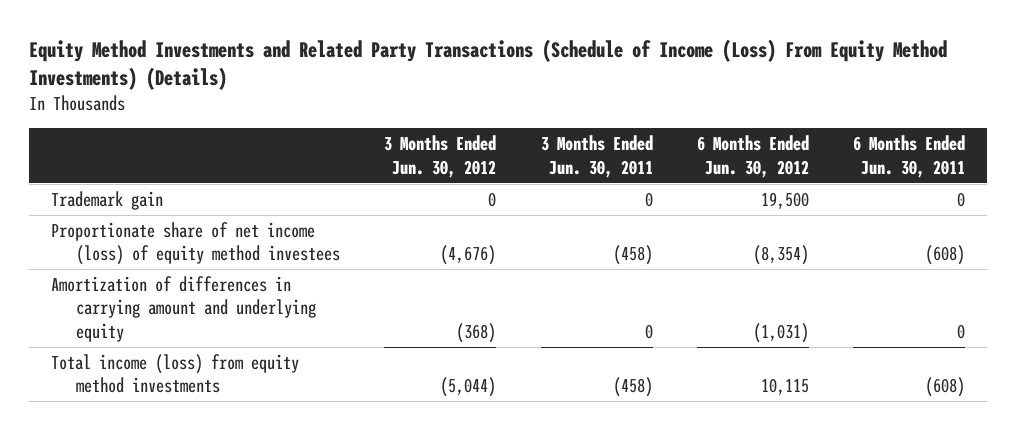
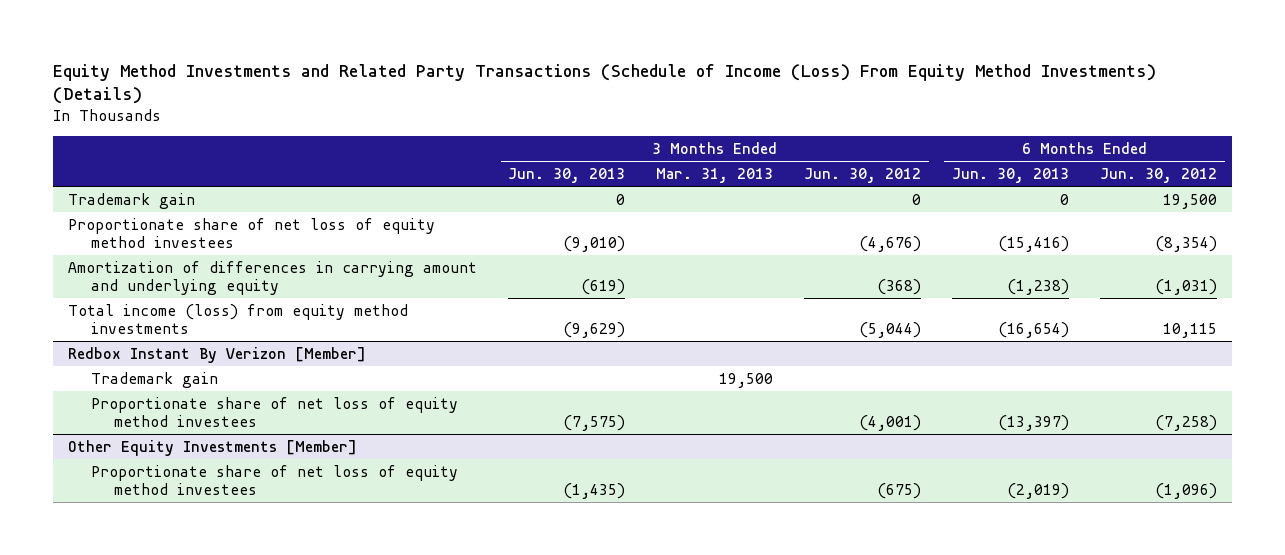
- | 3 Months Ended Jun. 30, 2012 | 3 Months Ended Jun. 30, 2011 | 6 Months Ended Jun. 30, 2012 | 6 Months Ended Jun. 30, 2011
+ | 3 Months Ended Jun. 30, 2013 | 3 Months Ended Mar. 31, 2013 | 3 Months Ended Jun. 30, 2012 | 6 Months Ended Jun. 30, 2013 | 6 Months Ended Jun. 30, 2012
- Proportionate share of net income (loss) of equity method investees | (4,676) | (458) | (8,354) | (608)
+ Proportionate share of net loss of equity method investees | (9,010) | | (4,676) | (15,416) | (8,354)
+ Redbox Instant By Verizon [Member]
+ Trademark gain | | 19,500 | | |
+ Proportionate share of net loss of equity method investees | (7,575) | | (4,001) | (13,397) | (7,258)
+ Other Equity Investments [Member]
+ Proportionate share of net loss of equity method investees | (1,435) | | (675) | (2,019) | (1,096)

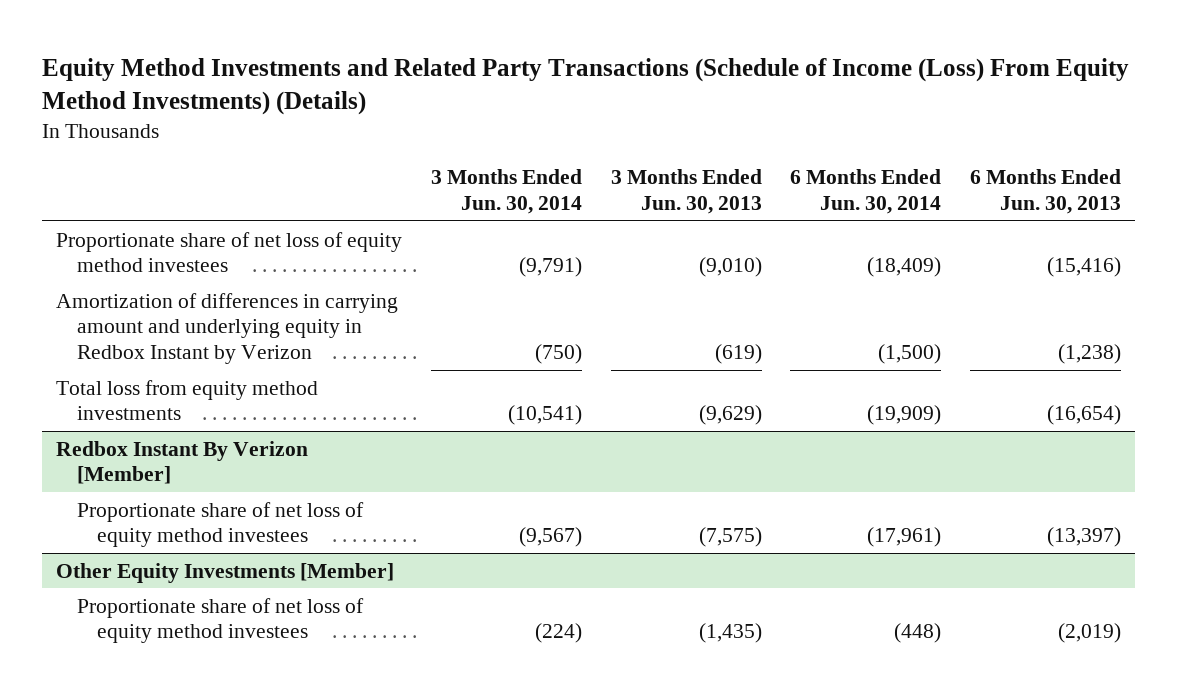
- | 3 Months Ended Jun. 30, 2013 | 3 Months Ended Mar. 31, 2013 | 3 Months Ended Jun. 30, 2012 | 6 Months Ended Jun. 30, 2013 | 6 Months Ended Jun. 30, 2012
+ | 3 Months Ended Jun. 30, 2014 | 3 Months Ended Jun. 30, 2013 | 6 Months Ended Jun. 30, 2014 | 6 Months Ended Jun. 30, 2013
- Trademark gain | 0 | | 0 | 0 | 19,500
- Amortization of differences in carrying amount and underlying equity | (619) | | (368) | (1,238) | (1,031)
- Total income (loss) from equity method investments | (9,629) | | (5,044) | (16,654) | 10,115
+ Amortization of differences in carrying amount and underlying equity in Redbox Instant by Verizon | (750) | (619) | (1,500) | (1,238)
+ Total loss from equity method investments | (10,541) | (9,629) | (19,909) | (16,654)
@ Redbox Instant By Verizon [Member]
- Trademark gain | | 19,500 | | |

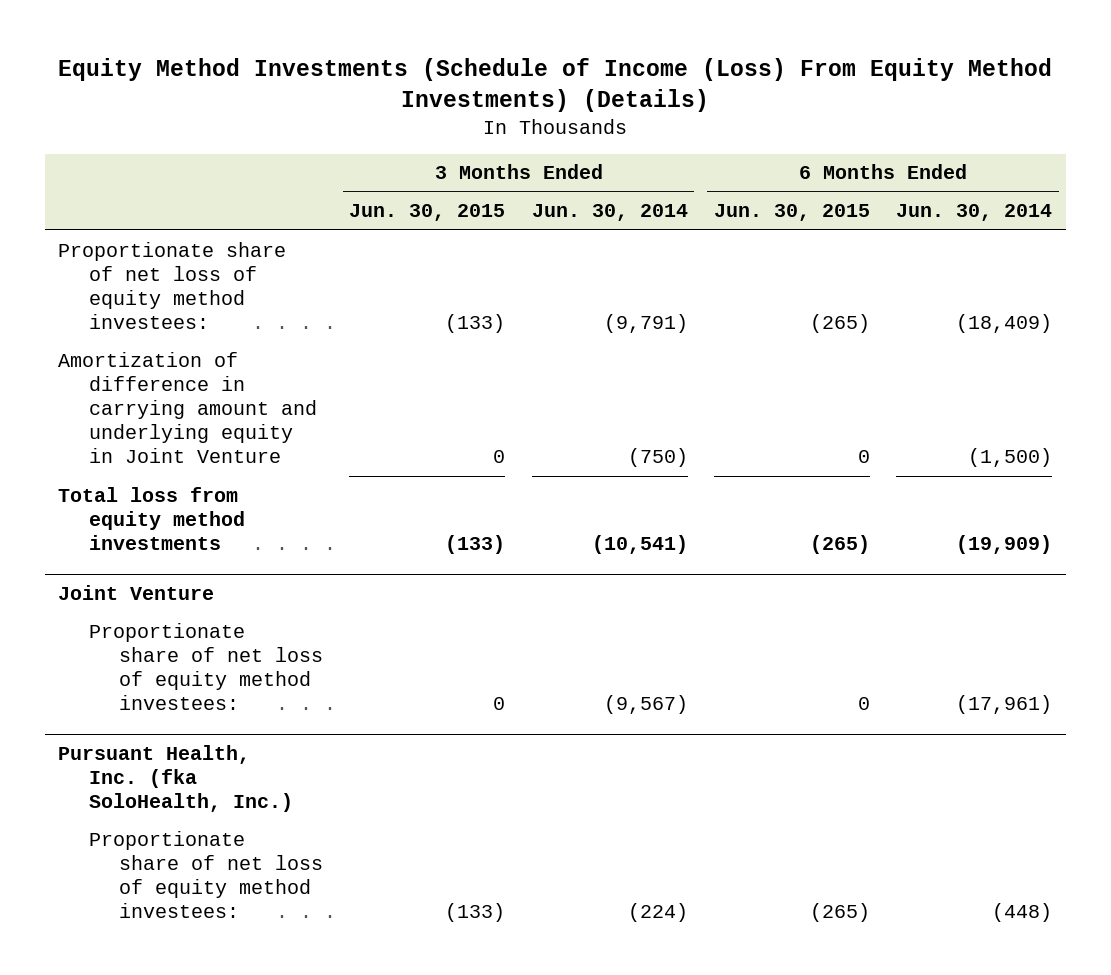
- Equity Method Investments and Related Party Transactions (Schedule of Income (Loss) From Equity Method Investments) (Details)
+ Equity Method Investments (Schedule of Income (Loss) From Equity Method Investments) (Details)
- | 3 Months Ended Jun. 30, 2014 | 3 Months Ended Jun. 30, 2013 | 6 Months Ended Jun. 30, 2014 | 6 Months Ended Jun. 30, 2013
+ | 3 Months Ended Jun. 30, 2015 | 3 Months Ended Jun. 30, 2014 | 6 Months Ended Jun. 30, 2015 | 6 Months Ended Jun. 30, 2014
- Proportionate share of net loss of equity method investees | (9,791) | (9,010) | (18,409) | (15,416)
- Amortization of differences in carrying amount and underlying equity in Redbox Instant by Verizon | (750) | (619) | (1,500) | (1,238)
+ Proportionate share of net loss of equity method investees: | (133) | (9,791) | (265) | (18,409)
+ Amortization of difference in carrying amount and underlying equity in Joint Venture | 0 | (750) | 0 | (1,500)
- Redbox Instant By Verizon [Member]
- Proportionate share of net loss of equity method investees | (9,567) | (7,575) | (17,961) | (13,397)
- Other Equity Investments [Member]
- Proportionate share of net loss of equity method investees | (224) | (1,435) | (448) | (2,019)
+ Joint Venture
+ Proportionate share of net loss of equity method investees: | 0 | (9,567) | 0 | (17,961)
+ Pursuant Health, Inc. (fka SoloHealth, Inc.)
+ Proportionate share of net loss of equity method investees: | (133) | (224) | (265) | (448)

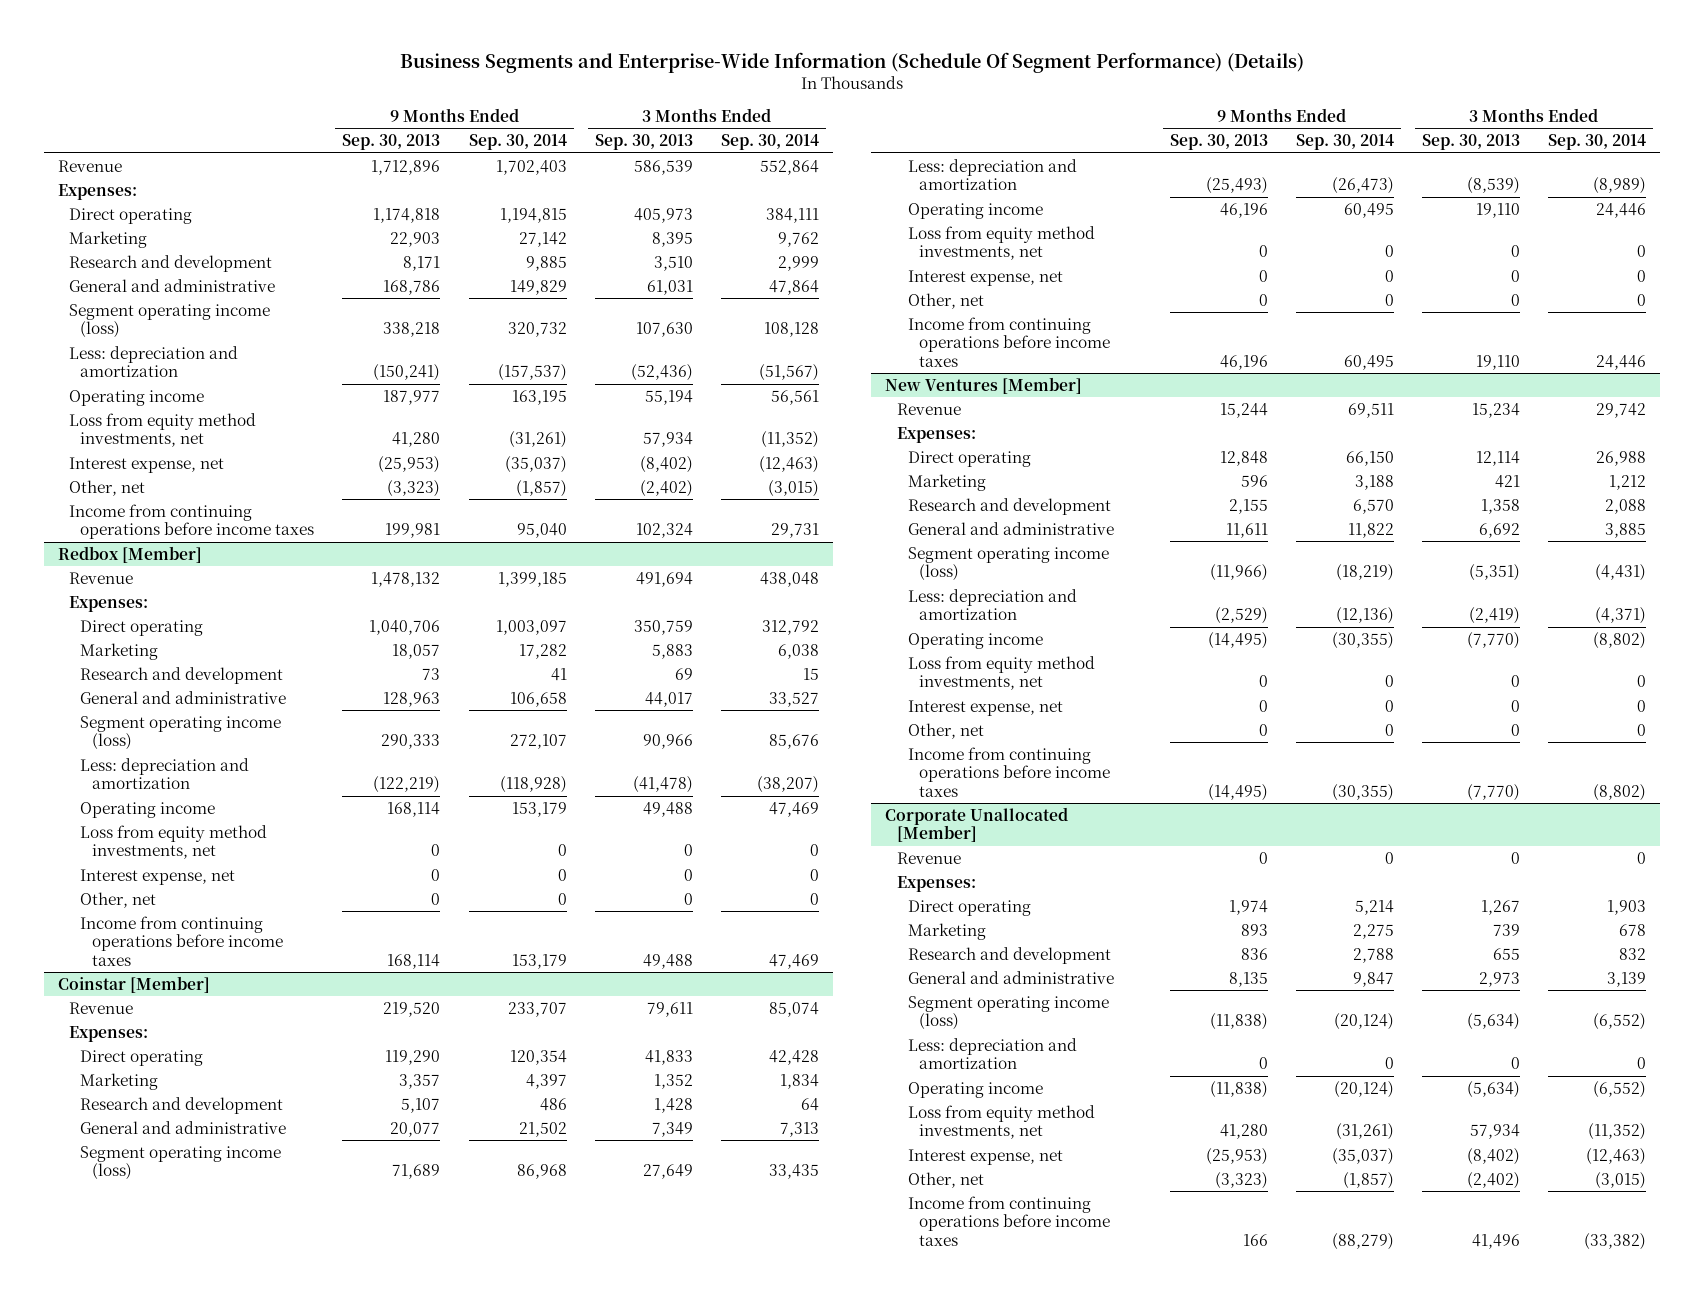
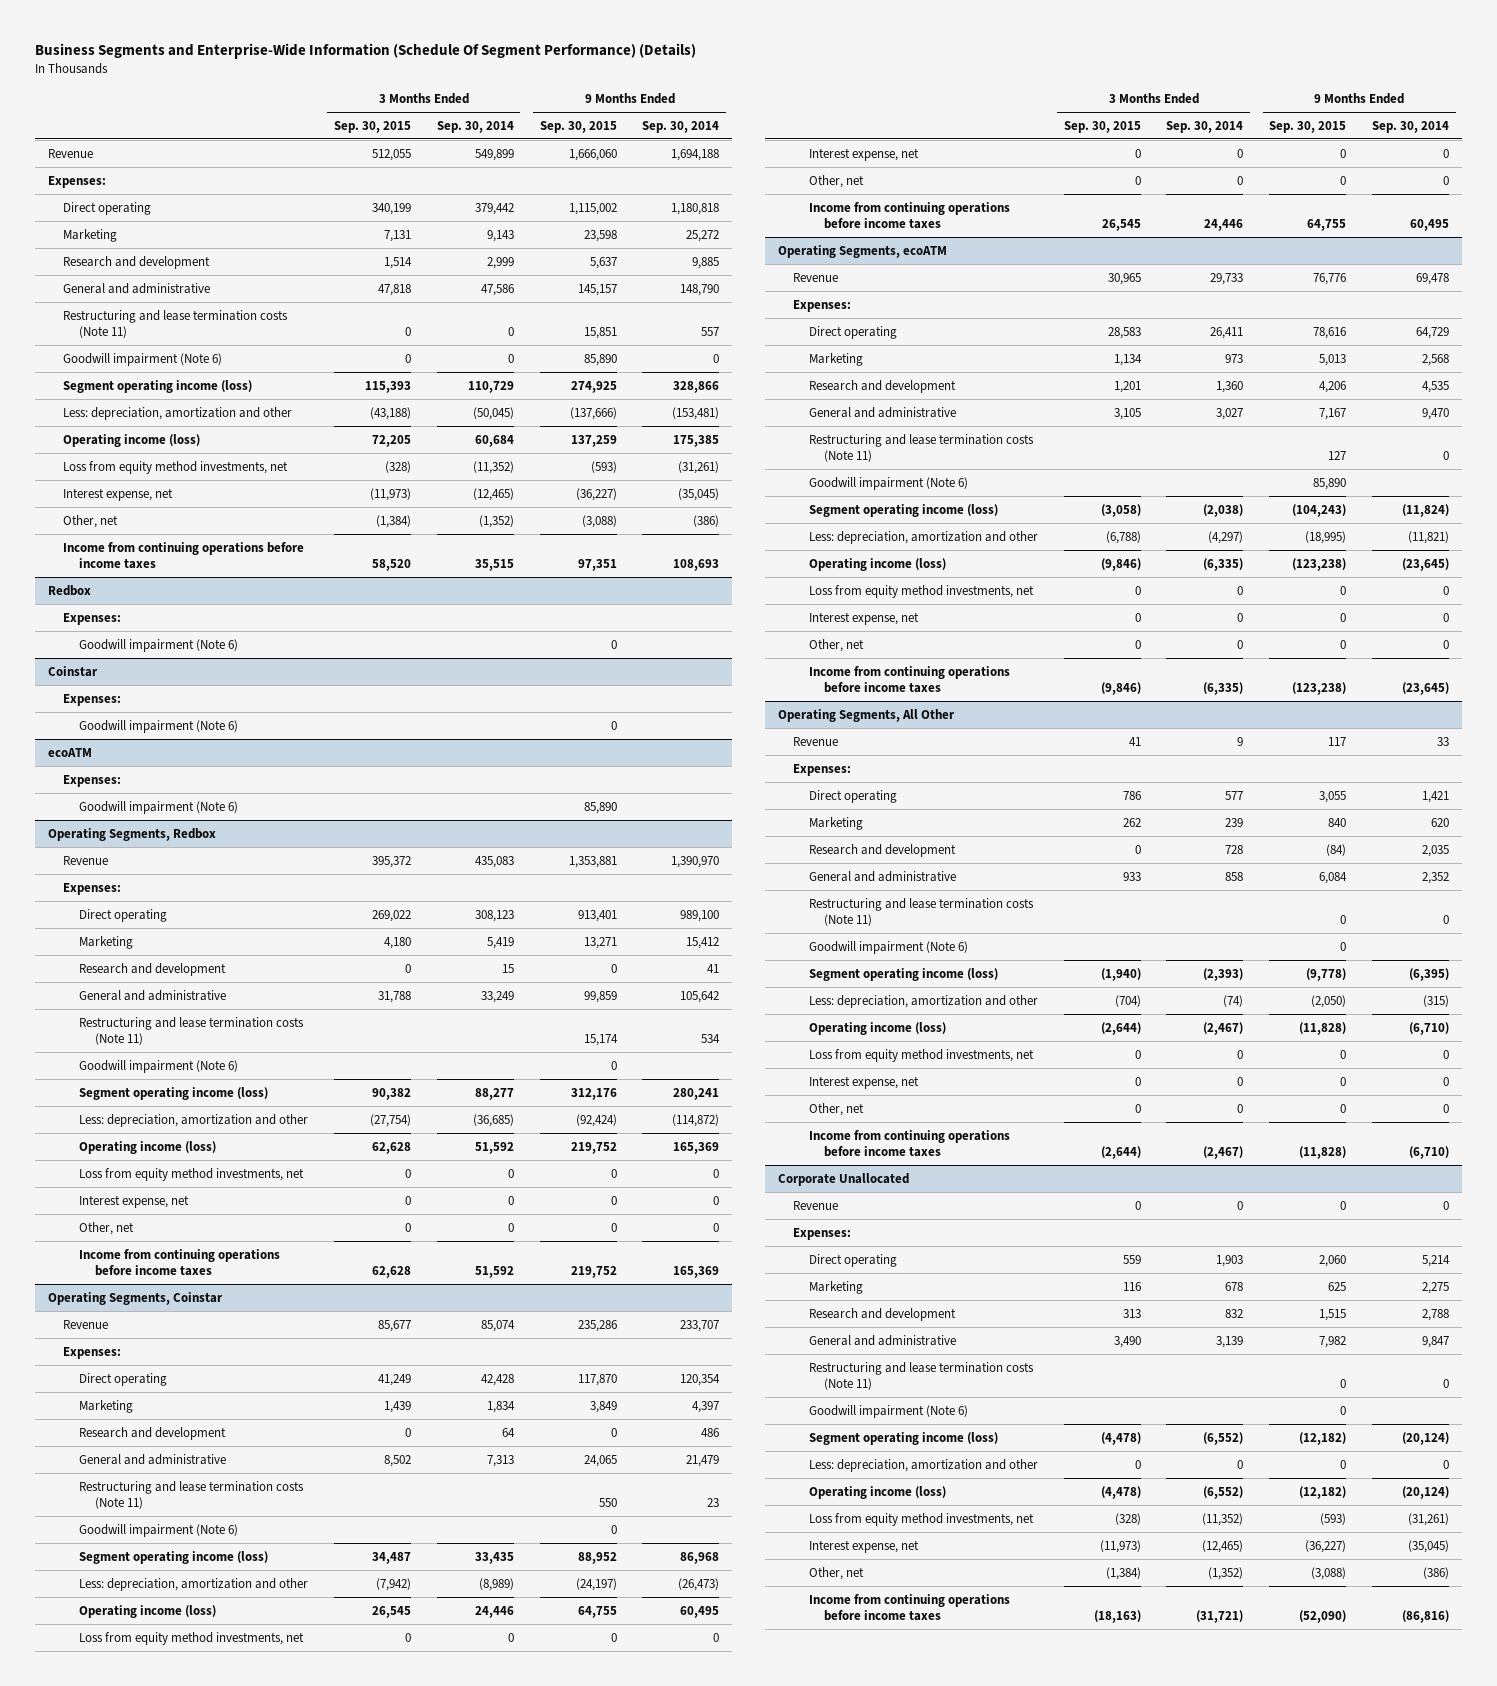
- | 9 Months Ended Sep. 30, 2013 | 9 Months Ended Sep. 30, 2014 | 3 Months Ended Sep. 30, 2013 | 3 Months Ended Sep. 30, 2014
+ | 3 Months Ended Sep. 30, 2015 | 3 Months Ended Sep. 30, 2014 | 9 Months Ended Sep. 30, 2015 | 9 Months Ended Sep. 30, 2014
- Revenue | 1,712,896 | 1,702,403 | 586,539 | 552,864
+ Revenue | 512,055 | 549,899 | 1,666,060 | 1,694,188
- Direct operating | 1,174,818 | 1,194,815 | 405,973 | 384,111
- Marketing | 22,903 | 27,142 | 8,395 | 9,762
+ Direct operating | 340,199 | 379,442 | 1,115,002 | 1,180,818
+ Marketing | 7,131 | 9,143 | 23,598 | 25,272
- General and administrative | 168,786 | 149,829 | 61,031 | 47,864
- Segment operating income (loss) | 338,218 | 320,732 | 107,630 | 108,128
- Less: depreciation and amortization | (150,241) | (157,537) | (52,436) | (51,567)
- Operating income | 187,977 | 163,195 | 55,194 | 56,561
+ General and administrative | 47,818 | 47,586 | 145,157 | 148,790
+ Restructuring and lease termination costs (Note 11) | 0 | 0 | 15,851 | 557
+ Goodwill impairment (Note 6) | 0 | 0 | 85,890 | 0
+ Segment operating income (loss) | 115,393 | 110,729 | 274,925 | 328,866
+ Less: depreciation, amortization and other | (43,188) | (50,045) | (137,666) | (153,481)
+ Operating income (loss) | 72,205 | 60,684 | 137,259 | 175,385
- Interest expense, net | (25,953) | (35,037) | (8,402) | (12,463)
- Other, net | (3,323) | (1,857) | (2,402) | (3,015)
- Income from continuing operations before income taxes | 199,981 | 95,040 | 102,324 | 29,731
- Redbox [Member]
- Revenue | 1,478,132 | 1,399,185 | 491,694 | 438,048
+ Interest expense, net | (11,973) | (12,465) | (36,227) | (35,045)
+ Other, net | (1,384) | (1,352) | (3,088) | (386)
+ Income from continuing operations before income taxes | 58,520 | 35,515 | 97,351 | 108,693
+ Redbox
- Direct operating | 1,040,706 | 1,003,097 | 350,759 | 312,792
- Marketing | 18,057 | 17,282 | 5,883 | 6,038
+ Goodwill impairment (Note 6) | | | 0 |
+ Coinstar
+ Expenses:
+ Goodwill impairment (Note 6) | | | 0 |
+ ecoATM
+ Expenses:
+ Goodwill impairment (Note 6) | | | 85,890 |
+ Operating Segments, Redbox
+ Revenue | 395,372 | 435,083 | 1,353,881 | 1,390,970
+ Expenses:
+ Direct operating | 269,022 | 308,123 | 913,401 | 989,100
+ Marketing | 4,180 | 5,419 | 13,271 | 15,412
- General and administrative | 128,963 | 106,658 | 44,017 | 33,527
- Segment operating income (loss) | 290,333 | 272,107 | 90,966 | 85,676
- Less: depreciation and amortization | (122,219) | (118,928) | (41,478) | (38,207)
- Operating income | 168,114 | 153,179 | 49,488 | 47,469
+ General and administrative | 31,788 | 33,249 | 99,859 | 105,642
+ Restructuring and lease termination costs (Note 11) | | | 15,174 | 534
+ Goodwill impairment (Note 6) | | | 0 |
+ Segment operating income (loss) | 90,382 | 88,277 | 312,176 | 280,241
+ Less: depreciation, amortization and other | (27,754) | (36,685) | (92,424) | (114,872)
+ Operating income (loss) | 62,628 | 51,592 | 219,752 | 165,369
- Income from continuing operations before income taxes | 168,114 | 153,179 | 49,488 | 47,469
- Coinstar [Member]
+ Income from continuing operations before income taxes | 62,628 | 51,592 | 219,752 | 165,369
+ Operating Segments, Coinstar
- General and administrative | 20,077 | 21,502 | 7,349 | 7,313
+ General and administrative | 8,502 | 7,313 | 24,065 | 21,479
+ Restructuring and lease termination costs (Note 11) | | | 550 | 23
+ Goodwill impairment (Note 6) | | | 0 |
- Less: depreciation and amortization | (25,493) | (26,473) | (8,539) | (8,989)
- Operating income | 46,196 | 60,495 | 19,110 | 24,446
+ Less: depreciation, amortization and other | (7,942) | (8,989) | (24,197) | (26,473)
+ Operating income (loss) | 26,545 | 24,446 | 64,755 | 60,495
- New Ventures [Member]
- Revenue | 15,244 | 69,511 | 15,234 | 29,742
+ Operating Segments, ecoATM
+ Revenue | 30,965 | 29,733 | 76,776 | 69,478
- Direct operating | 12,848 | 66,150 | 12,114 | 26,988
- Marketing | 596 | 3,188 | 421 | 1,212
- Research and development | 2,155 | 6,570 | 1,358 | 2,088
- General and administrative | 11,611 | 11,822 | 6,692 | 3,885
- Segment operating income (loss) | (11,966) | (18,219) | (5,351) | (4,431)
- Less: depreciation and amortization | (2,529) | (12,136) | (2,419) | (4,371)
- Operating income | (14,495) | (30,355) | (7,770) | (8,802)
+ Direct operating | 28,583 | 26,411 | 78,616 | 64,729
+ Marketing | 1,134 | 973 | 5,013 | 2,568
+ Research and development | 1,201 | 1,360 | 4,206 | 4,535
+ General and administrative | 3,105 | 3,027 | 7,167 | 9,470
+ Restructuring and lease termination costs (Note 11) | | | 127 | 0
+ Goodwill impairment (Note 6) | | | 85,890 |
+ Segment operating income (loss) | (3,058) | (2,038) | (104,243) | (11,824)
+ Less: depreciation, amortization and other | (6,788) | (4,297) | (18,995) | (11,821)
+ Operating income (loss) | (9,846) | (6,335) | (123,238) | (23,645)
- Income from continuing operations before income taxes | (14,495) | (30,355) | (7,770) | (8,802)
- Corporate Unallocated [Member]
+ Income from continuing operations before income taxes | (9,846) | (6,335) | (123,238) | (23,645)
+ Operating Segments, All Other
+ Revenue | 41 | 9 | 117 | 33
+ Expenses:
+ Direct operating | 786 | 577 | 3,055 | 1,421
+ Marketing | 262 | 239 | 840 | 620
+ Research and development | 0 | 728 | (84) | 2,035
+ General and administrative | 933 | 858 | 6,084 | 2,352
+ Restructuring and lease termination costs (Note 11) | | | 0 | 0
+ Goodwill impairment (Note 6) | | | 0 |
+ Segment operating income (loss) | (1,940) | (2,393) | (9,778) | (6,395)
+ Less: depreciation, amortization and other | (704) | (74) | (2,050) | (315)
+ Operating income (loss) | (2,644) | (2,467) | (11,828) | (6,710)
+ Loss from equity method investments, net | 0 | 0 | 0 | 0
+ Interest expense, net | 0 | 0 | 0 | 0
+ Other, net | 0 | 0 | 0 | 0
+ Income from continuing operations before income taxes | (2,644) | (2,467) | (11,828) | (6,710)
+ Corporate Unallocated
+ Restructuring and lease termination costs (Note 11) | | | 0 | 0
+ Goodwill impairment (Note 6) | | | 0 |
- Less: depreciation and amortization | 0 | 0 | 0 | 0
- Operating income | (11,838) | (20,124) | (5,634) | (6,552)
+ Less: depreciation, amortization and other | 0 | 0 | 0 | 0
+ Operating income (loss) | (4,478) | (6,552) | (12,182) | (20,124)
- Interest expense, net | (25,953) | (35,037) | (8,402) | (12,463)
- Other, net | (3,323) | (1,857) | (2,402) | (3,015)
- Income from continuing operations before income taxes | 166 | (88,279) | 41,496 | (33,382)
+ Interest expense, net | (11,973) | (12,465) | (36,227) | (35,045)
+ Other, net | (1,384) | (1,352) | (3,088) | (386)
+ Income from continuing operations before income taxes | (18,163) | (31,721) | (52,090) | (86,816)

